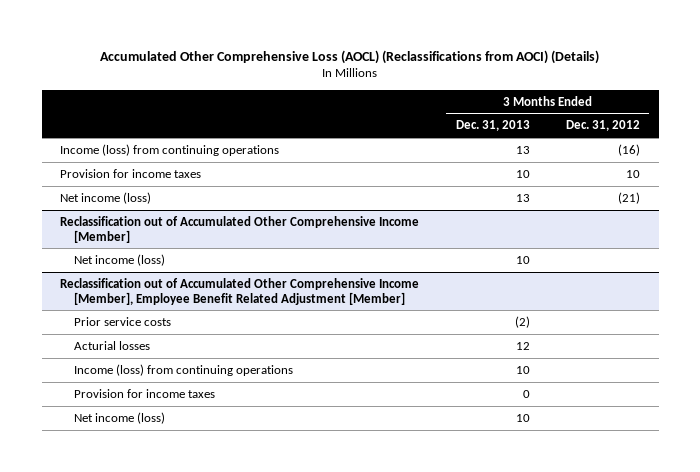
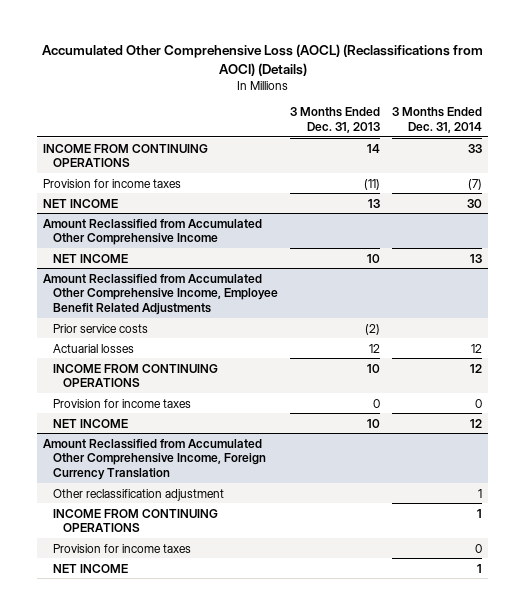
- | 3 Months Ended Dec. 31, 2013 | 3 Months Ended Dec. 31, 2012
+ | 3 Months Ended Dec. 31, 2013 | 3 Months Ended Dec. 31, 2014
- Income (loss) from continuing operations | 13 | (16)
- Provision for income taxes | 10 | 10
- Net income (loss) | 13 | (21)
- Reclassification out of Accumulated Other Comprehensive Income [Member]
- Net income (loss) | 10 |
- Reclassification out of Accumulated Other Comprehensive Income [Member], Employee Benefit Related Adjustment [Member]
+ INCOME FROM CONTINUING OPERATIONS | 14 | 33
+ Provision for income taxes | (11) | (7)
+ NET INCOME | 13 | 30
+ Amount Reclassified from Accumulated Other Comprehensive Income
+ NET INCOME | 10 | 13
+ Amount Reclassified from Accumulated Other Comprehensive Income, Employee Benefit Related Adjustments
- Acturial losses | 12 |
- Income (loss) from continuing operations | 10 |
+ Actuarial losses | 12 | 12
+ INCOME FROM CONTINUING OPERATIONS | 10 | 12
- Net income (loss) | 10 |
+ NET INCOME | 10 | 12
+ Amount Reclassified from Accumulated Other Comprehensive Income, Foreign Currency Translation
+ Other reclassification adjustment | | 1
+ INCOME FROM CONTINUING OPERATIONS | | 1
+ Provision for income taxes | | 0
+ NET INCOME | | 1

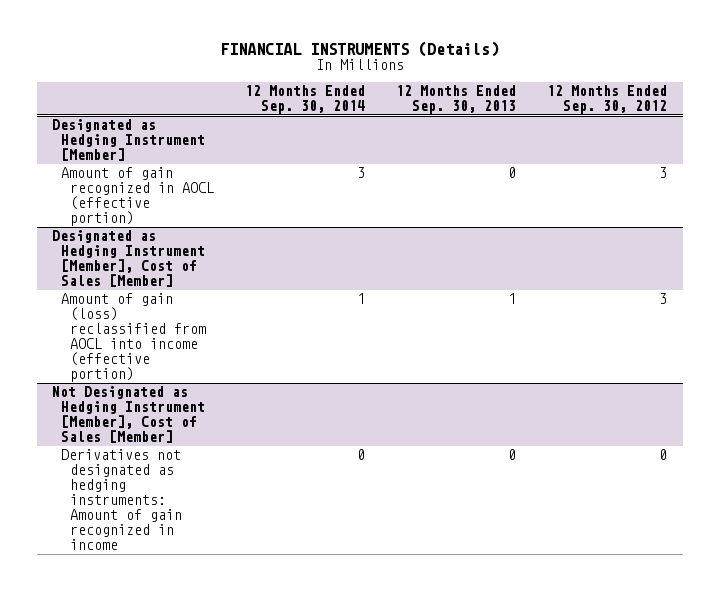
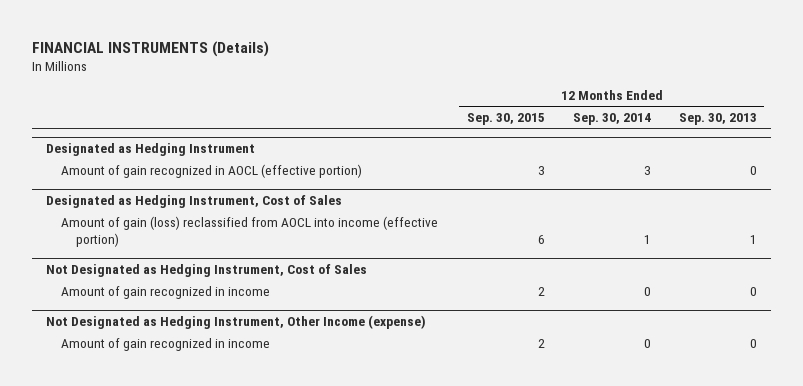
- | 12 Months Ended Sep. 30, 2014 | 12 Months Ended Sep. 30, 2013 | 12 Months Ended Sep. 30, 2012
+ | 12 Months Ended Sep. 30, 2015 | 12 Months Ended Sep. 30, 2014 | 12 Months Ended Sep. 30, 2013
- Designated as Hedging Instrument [Member]
+ Designated as Hedging Instrument
- Designated as Hedging Instrument [Member], Cost of Sales [Member]
+ Designated as Hedging Instrument, Cost of Sales
- Not Designated as Hedging Instrument [Member], Cost of Sales [Member]
- Derivatives not designated as hedging instruments: Amount of gain recognized in income | 0 | 0 | 0
+ Not Designated as Hedging Instrument, Cost of Sales
+ Amount of gain recognized in income | 2 | 0 | 0
+ Not Designated as Hedging Instrument, Other Income (expense)
+ Amount of gain recognized in income | 2 | 0 | 0

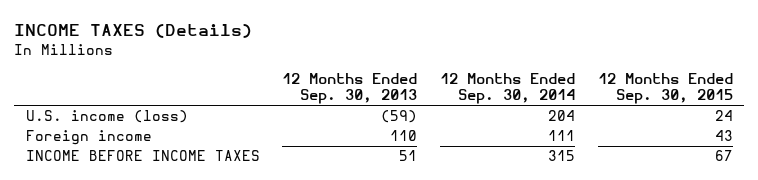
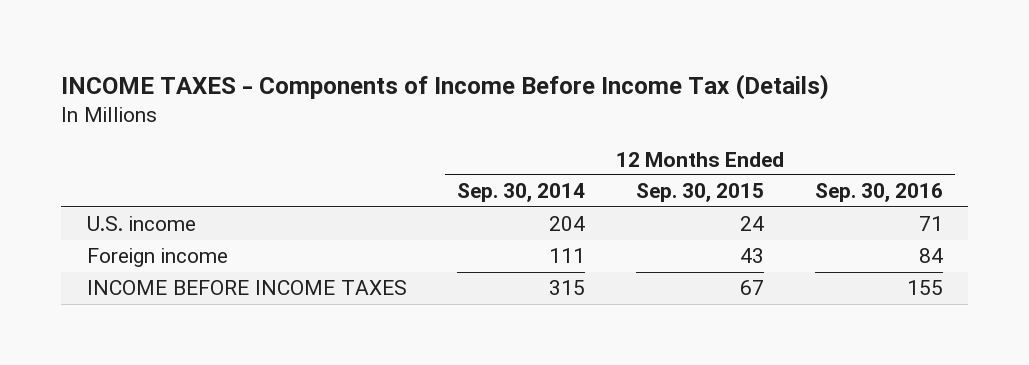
- INCOME TAXES (Details)
+ INCOME TAXES - Components of Income Before Income Tax (Details)
- | 12 Months Ended Sep. 30, 2013 | 12 Months Ended Sep. 30, 2014 | 12 Months Ended Sep. 30, 2015
+ | 12 Months Ended Sep. 30, 2014 | 12 Months Ended Sep. 30, 2015 | 12 Months Ended Sep. 30, 2016
- U.S. income (loss) | (59) | 204 | 24
+ U.S. income | 204 | 24 | 71

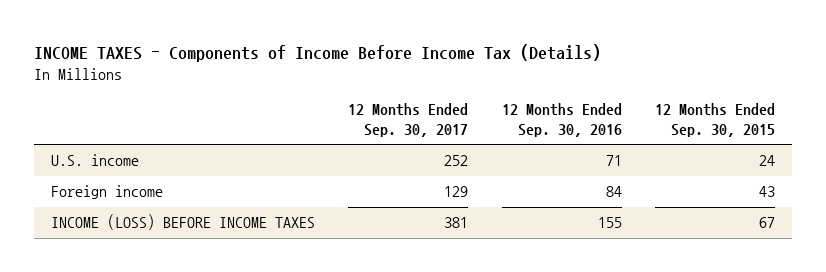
- | 12 Months Ended Sep. 30, 2014 | 12 Months Ended Sep. 30, 2015 | 12 Months Ended Sep. 30, 2016
+ | 12 Months Ended Sep. 30, 2017 | 12 Months Ended Sep. 30, 2016 | 12 Months Ended Sep. 30, 2015
- INCOME BEFORE INCOME TAXES | 315 | 67 | 155
+ INCOME (LOSS) BEFORE INCOME TAXES | 381 | 155 | 67

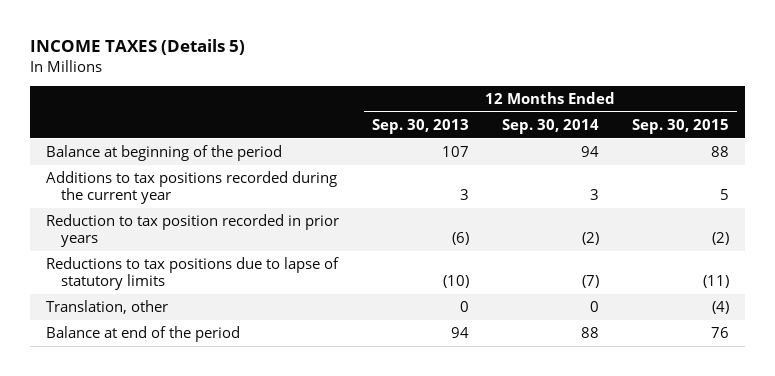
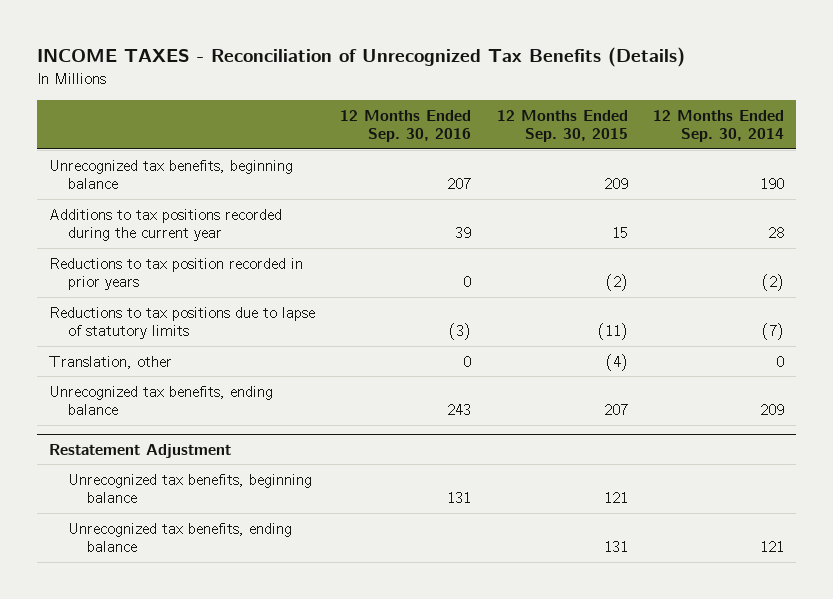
- INCOME TAXES (Details 5)
+ INCOME TAXES - Reconciliation of Unrecognized Tax Benefits (Details)
- | 12 Months Ended Sep. 30, 2013 | 12 Months Ended Sep. 30, 2014 | 12 Months Ended Sep. 30, 2015
+ | 12 Months Ended Sep. 30, 2016 | 12 Months Ended Sep. 30, 2015 | 12 Months Ended Sep. 30, 2014
- Balance at beginning of the period | 107 | 94 | 88
- Additions to tax positions recorded during the current year | 3 | 3 | 5
- Reduction to tax position recorded in prior years | (6) | (2) | (2)
+ Unrecognized tax benefits, beginning balance | 207 | 209 | 190
+ Additions to tax positions recorded during the current year | 39 | 15 | 28
+ Reductions to tax position recorded in prior years | 0 | (2) | (2)
- Balance at end of the period | 94 | 88 | 76
+ Unrecognized tax benefits, ending balance | 243 | 207 | 209
+ Restatement Adjustment
+ Unrecognized tax benefits, beginning balance | 131 | 121 |
+ Unrecognized tax benefits, ending balance | | 131 | 121

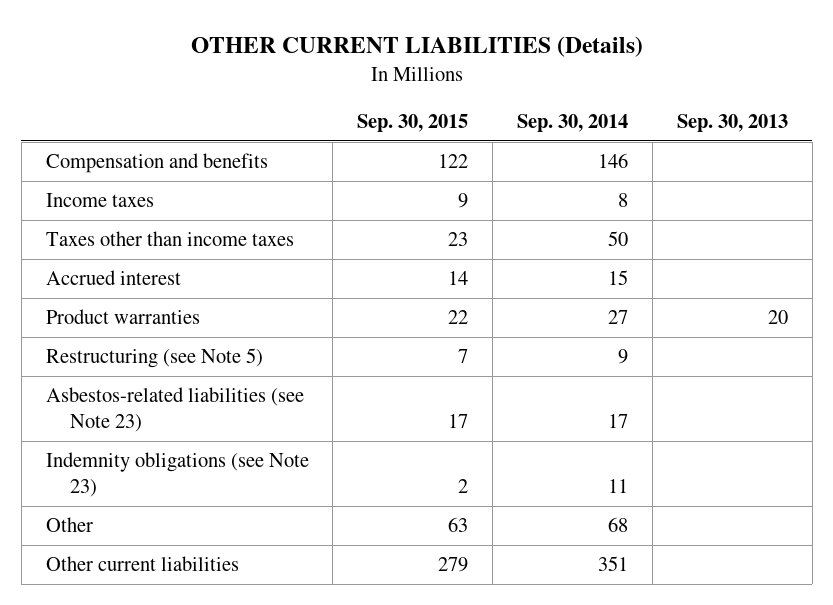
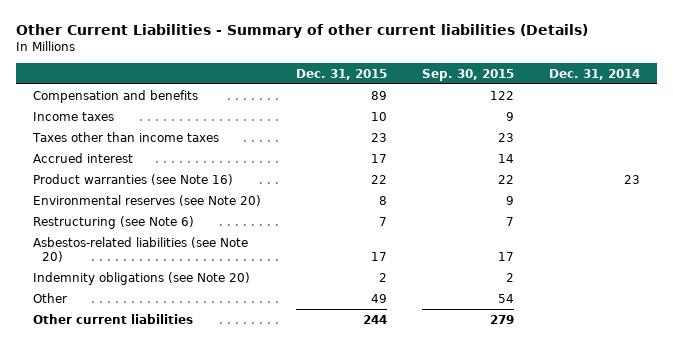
- OTHER CURRENT LIABILITIES (Details)
+ Other Current Liabilities - Summary of other current liabilities (Details)
- | Sep. 30, 2015 | Sep. 30, 2014 | Sep. 30, 2013
+ | Dec. 31, 2015 | Sep. 30, 2015 | Dec. 31, 2014
- Product warranties | 22 | 27 | 20
- Restructuring (see Note 5) | 7 | 9 |
- Asbestos-related liabilities (see Note 23) | 17 | 17 |
- Indemnity obligations (see Note 23) | 2 | 11 |
- Other | 63 | 68 |
+ Product warranties (see Note 16) | 22 | 22 | 23
+ Environmental reserves (see Note 20) | 8 | 9 |
+ Restructuring (see Note 6) | 7 | 7 |
+ Asbestos-related liabilities (see Note 20) | 17 | 17 |
+ Indemnity obligations (see Note 20) | 2 | 2 |
+ Other | 49 | 54 |

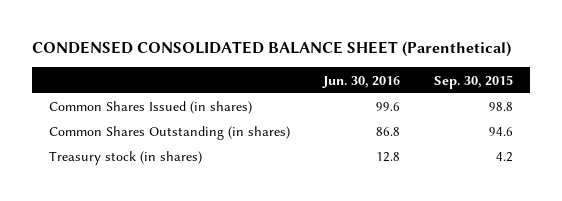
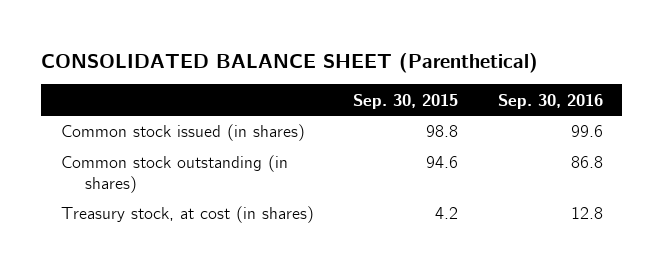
- CONDENSED CONSOLIDATED BALANCE SHEET (Parenthetical)
+ CONSOLIDATED BALANCE SHEET (Parenthetical)
- | Jun. 30, 2016 | Sep. 30, 2015
+ | Sep. 30, 2015 | Sep. 30, 2016
- Common Shares Issued (in shares) | 99.6 | 98.8
- Common Shares Outstanding (in shares) | 86.8 | 94.6
- Treasury stock (in shares) | 12.8 | 4.2
+ Common stock issued (in shares) | 98.8 | 99.6
+ Common stock outstanding (in shares) | 94.6 | 86.8
+ Treasury stock, at cost (in shares) | 4.2 | 12.8

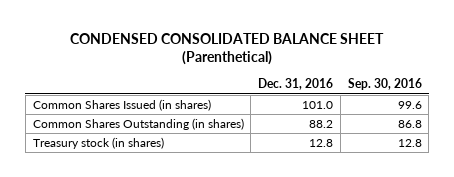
- CONSOLIDATED BALANCE SHEET (Parenthetical)
+ CONDENSED CONSOLIDATED BALANCE SHEET (Parenthetical)
- | Sep. 30, 2015 | Sep. 30, 2016
+ | Dec. 31, 2016 | Sep. 30, 2016
- Common stock issued (in shares) | 98.8 | 99.6
- Common stock outstanding (in shares) | 94.6 | 86.8
- Treasury stock, at cost (in shares) | 4.2 | 12.8
+ Common Shares Issued (in shares) | 101.0 | 99.6
+ Common Shares Outstanding (in shares) | 88.2 | 86.8
+ Treasury stock (in shares) | 12.8 | 12.8

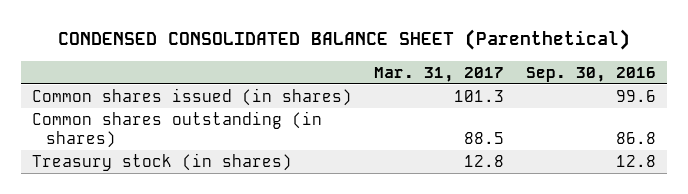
- | Dec. 31, 2016 | Sep. 30, 2016
+ | Mar. 31, 2017 | Sep. 30, 2016
- Common Shares Issued (in shares) | 101.0 | 99.6
- Common Shares Outstanding (in shares) | 88.2 | 86.8
+ Common shares issued (in shares) | 101.3 | 99.6
+ Common shares outstanding (in shares) | 88.5 | 86.8

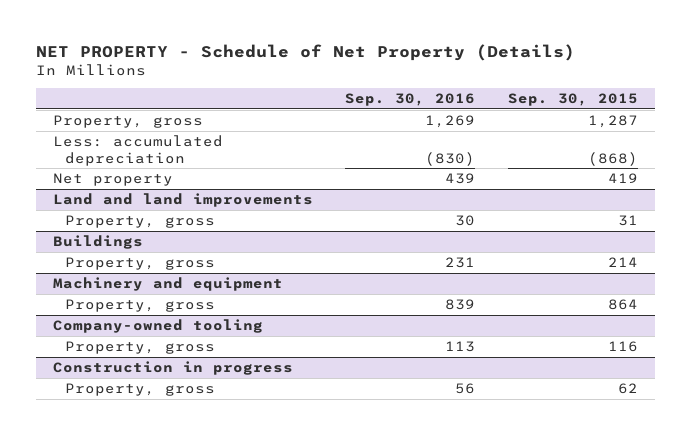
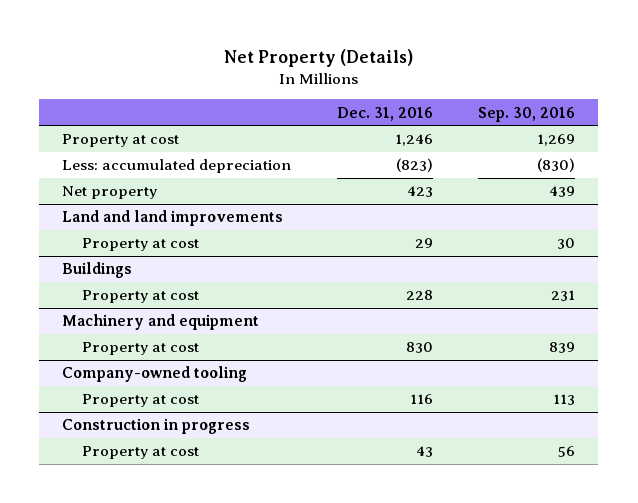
- NET PROPERTY - Schedule of Net Property (Details)
+ Net Property (Details)
- | Sep. 30, 2016 | Sep. 30, 2015
+ | Dec. 31, 2016 | Sep. 30, 2016
- Property, gross | 1,269 | 1,287
+ Property at cost | 1,246 | 1,269
@ Land and land improvements
- Property, gross | 30 | 31
+ Property at cost | 29 | 30
@ Buildings
- Property, gross | 231 | 214
+ Property at cost | 228 | 231
@ Machinery and equipment
- Property, gross | 839 | 864
+ Property at cost | 830 | 839
@ Company-owned tooling
- Property, gross | 113 | 116
+ Property at cost | 116 | 113
@ Construction in progress
- Property, gross | 56 | 62
+ Property at cost | 43 | 56

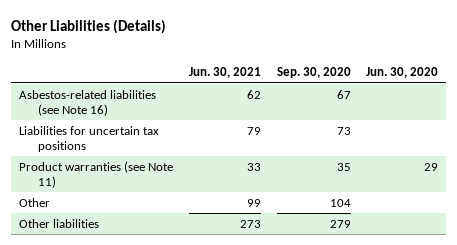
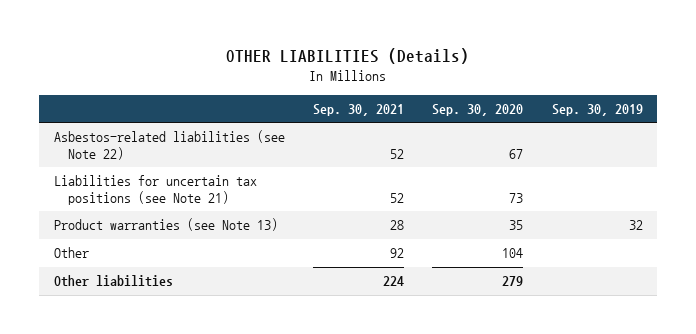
- Other Liabilities (Details)
+ OTHER LIABILITIES (Details)
- | Jun. 30, 2021 | Sep. 30, 2020 | Jun. 30, 2020
+ | Sep. 30, 2021 | Sep. 30, 2020 | Sep. 30, 2019
- Asbestos-related liabilities (see Note 16) | 62 | 67 |
- Liabilities for uncertain tax positions | 79 | 73 |
- Product warranties (see Note 11) | 33 | 35 | 29
+ Asbestos-related liabilities (see Note 22) | 52 | 67 |
+ Liabilities for uncertain tax positions (see Note 21) | 52 | 73 |
+ Product warranties (see Note 13) | 28 | 35 | 32

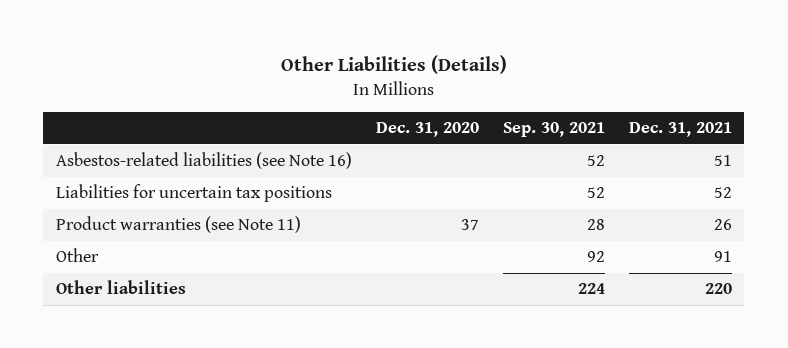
- OTHER LIABILITIES (Details)
+ Other Liabilities (Details)
- | Sep. 30, 2021 | Sep. 30, 2020 | Sep. 30, 2019
+ | Dec. 31, 2020 | Sep. 30, 2021 | Dec. 31, 2021
- Asbestos-related liabilities (see Note 22) | 52 | 67 |
- Liabilities for uncertain tax positions (see Note 21) | 52 | 73 |
- Product warranties (see Note 13) | 28 | 35 | 32
+ Asbestos-related liabilities (see Note 16) | | 52 | 51
+ Liabilities for uncertain tax positions | | 52 | 52
+ Product warranties (see Note 11) | 37 | 28 | 26

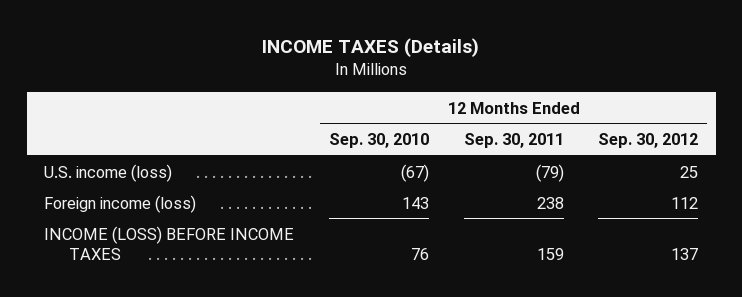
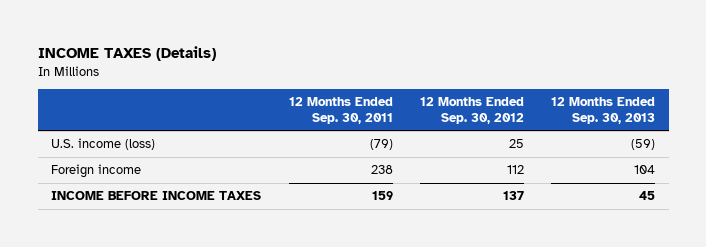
- | 12 Months Ended Sep. 30, 2010 | 12 Months Ended Sep. 30, 2011 | 12 Months Ended Sep. 30, 2012
+ | 12 Months Ended Sep. 30, 2011 | 12 Months Ended Sep. 30, 2012 | 12 Months Ended Sep. 30, 2013
- Foreign income (loss) | 143 | 238 | 112
- INCOME (LOSS) BEFORE INCOME TAXES | 76 | 159 | 137
+ Foreign income | 238 | 112 | 104
+ INCOME BEFORE INCOME TAXES | 159 | 137 | 45

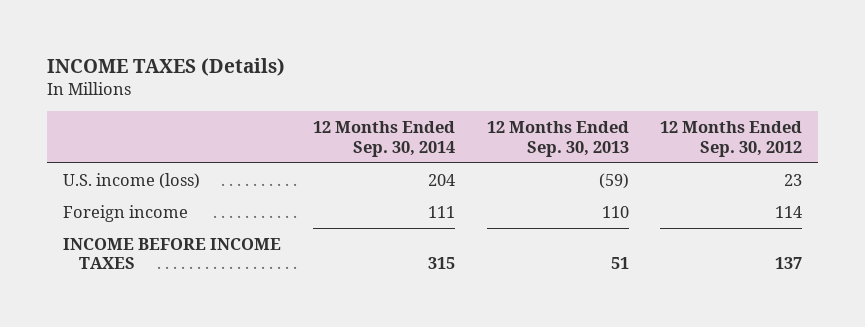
- | 12 Months Ended Sep. 30, 2011 | 12 Months Ended Sep. 30, 2012 | 12 Months Ended Sep. 30, 2013
+ | 12 Months Ended Sep. 30, 2014 | 12 Months Ended Sep. 30, 2013 | 12 Months Ended Sep. 30, 2012
- U.S. income (loss) | (79) | 25 | (59)
- Foreign income | 238 | 112 | 104
- INCOME BEFORE INCOME TAXES | 159 | 137 | 45
+ U.S. income (loss) | 204 | (59) | 23
+ Foreign income | 111 | 110 | 114
+ INCOME BEFORE INCOME TAXES | 315 | 51 | 137

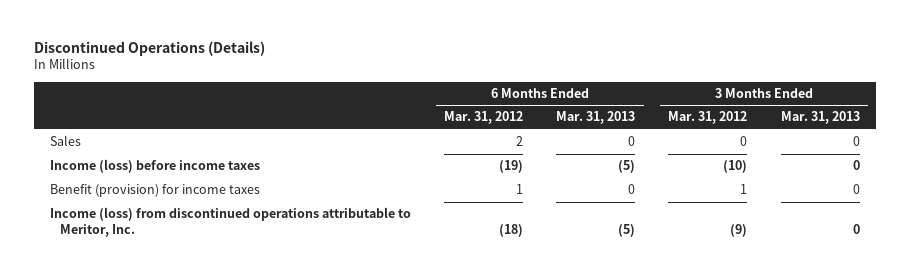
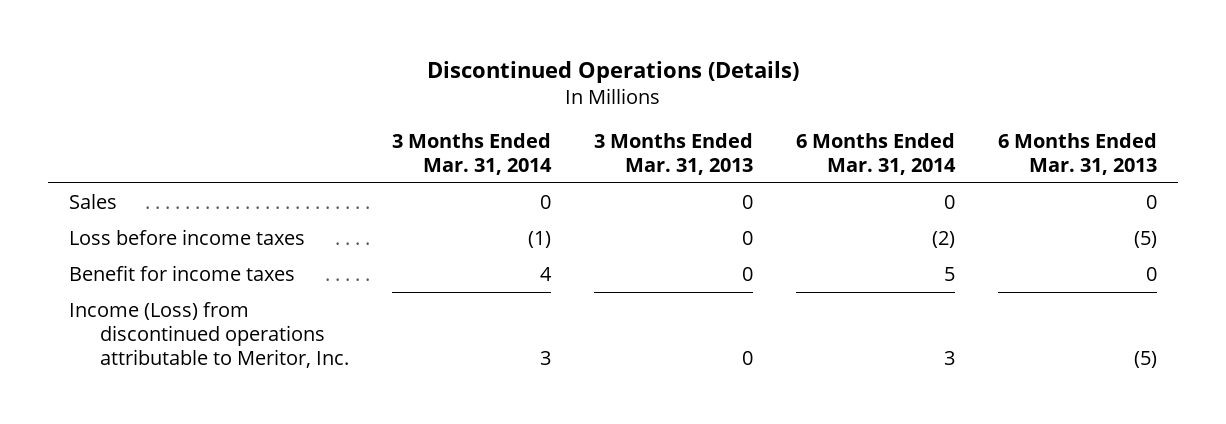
- | 6 Months Ended Mar. 31, 2012 | 6 Months Ended Mar. 31, 2013 | 3 Months Ended Mar. 31, 2012 | 3 Months Ended Mar. 31, 2013
+ | 3 Months Ended Mar. 31, 2014 | 3 Months Ended Mar. 31, 2013 | 6 Months Ended Mar. 31, 2014 | 6 Months Ended Mar. 31, 2013
- Income (loss) before income taxes | (19) | (5) | (10) | 0
- Benefit (provision) for income taxes | 1 | 0 | 1 | 0
- Income (loss) from discontinued operations attributable to Meritor, Inc. | (18) | (5) | (9) | 0
+ Loss before income taxes | (1) | 0 | (2) | (5)
+ Benefit for income taxes | 4 | 0 | 5 | 0
+ Income (Loss) from discontinued operations attributable to Meritor, Inc. | 3 | 0 | 3 | (5)

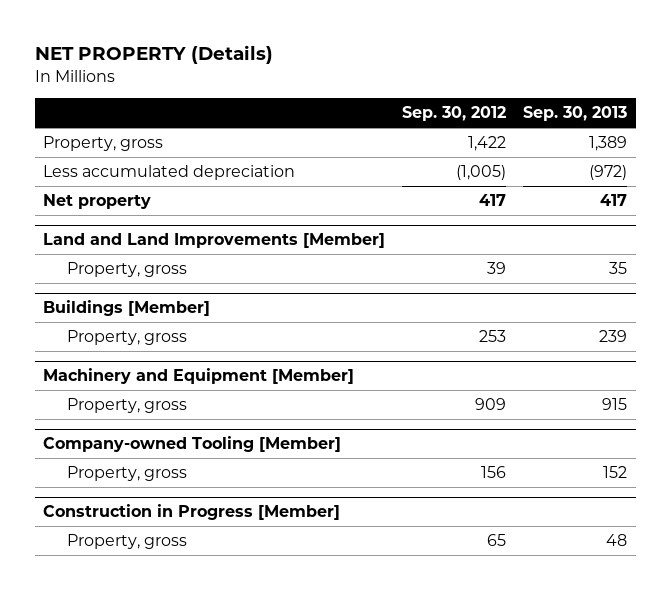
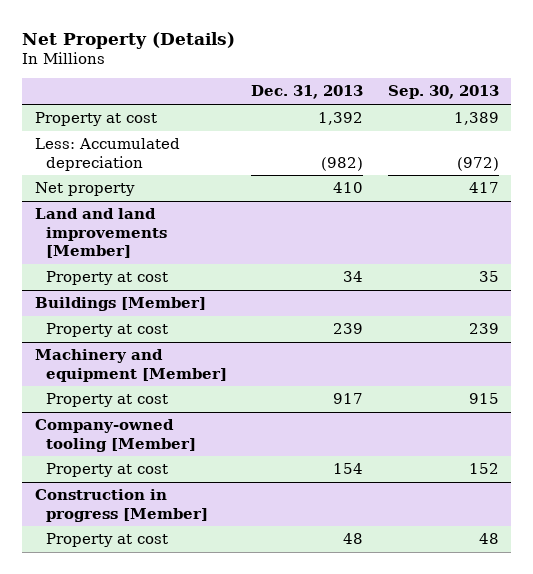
- NET PROPERTY (Details)
+ Net Property (Details)
- | Sep. 30, 2012 | Sep. 30, 2013
+ | Dec. 31, 2013 | Sep. 30, 2013
- Property, gross | 1,422 | 1,389
- Less accumulated depreciation | (1,005) | (972)
+ Property at cost | 1,392 | 1,389
+ Less: Accumulated depreciation | (982) | (972)
- Land and Land Improvements [Member]
- Property, gross | 39 | 35
+ Land and land improvements [Member]
+ Property at cost | 34 | 35
@ Buildings [Member]
- Property, gross | 253 | 239
- Machinery and Equipment [Member]
- Property, gross | 909 | 915
- Company-owned Tooling [Member]
- Property, gross | 156 | 152
- Construction in Progress [Member]
- Property, gross | 65 | 48
@ Buildings [Member]
+ Property at cost | 239 | 239
+ Machinery and equipment [Member]
+ Property at cost | 917 | 915
+ Company-owned tooling [Member]
+ Property at cost | 154 | 152
+ Construction in progress [Member]
+ Property at cost | 48 | 48

